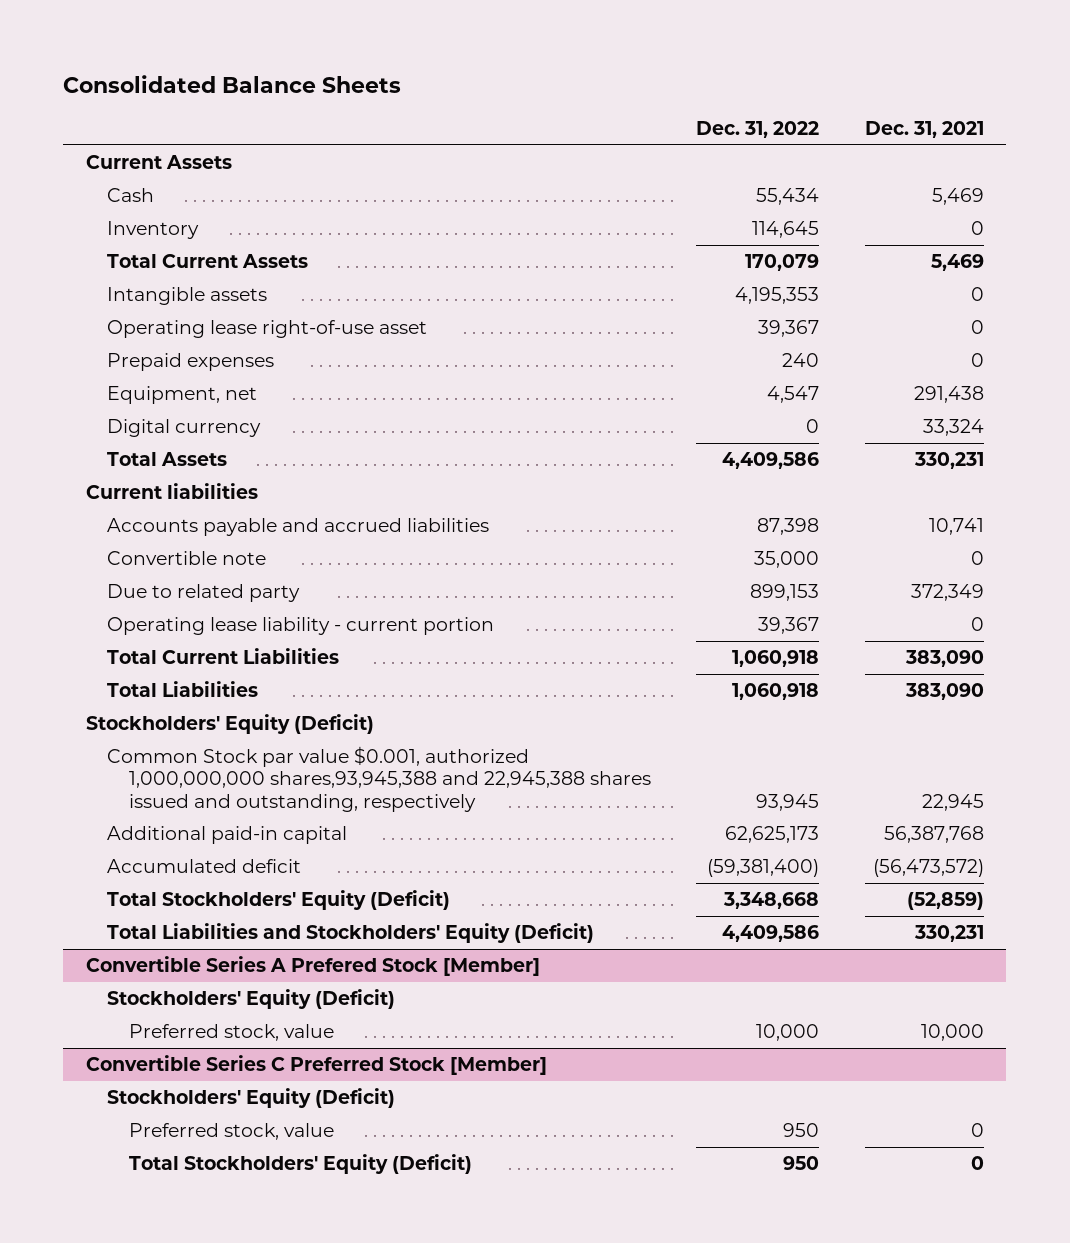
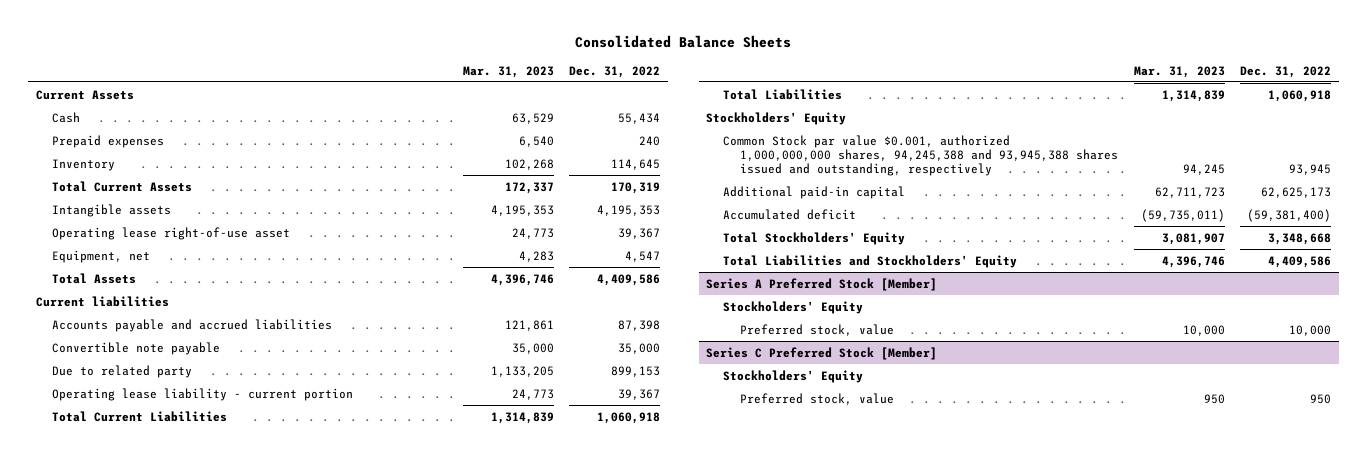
- | Dec. 31, 2022 | Dec. 31, 2021
+ | Mar. 31, 2023 | Dec. 31, 2022
moved up: Prepaid expenses | 6,540 | 240
- Total Current Assets | 170,079 | 5,469
+ Total Current Assets | 172,337 | 170,319
- Digital currency | 0 | 33,324
- Convertible note | 35,000 | 0
+ Convertible note payable | 35,000 | 35,000
- Stockholders' Equity (Deficit)
- Common Stock par value $0.001, authorized 1,000,000,000 shares,93,945,388 and 22,945,388 shares issued and outstanding, respectively | 93,945 | 22,945
+ Stockholders' Equity
+ Common Stock par value $0.001, authorized 1,000,000,000 shares, 94,245,388 and 93,945,388 shares issued and outstanding, respectively | 94,245 | 93,945
- Total Stockholders' Equity (Deficit) | 3,348,668 | (52,859)
- Total Liabilities and Stockholders' Equity (Deficit) | 4,409,586 | 330,231
- Convertible Series A Prefered Stock [Member]
- Stockholders' Equity (Deficit)
+ Total Stockholders' Equity | 3,081,907 | 3,348,668
+ Total Liabilities and Stockholders' Equity | 4,396,746 | 4,409,586
+ Series A Preferred Stock [Member]
+ Stockholders' Equity
- Convertible Series C Preferred Stock [Member]
- Stockholders' Equity (Deficit)
+ Series C Preferred Stock [Member]
+ Stockholders' Equity
- Total Stockholders' Equity (Deficit) | 950 | 0

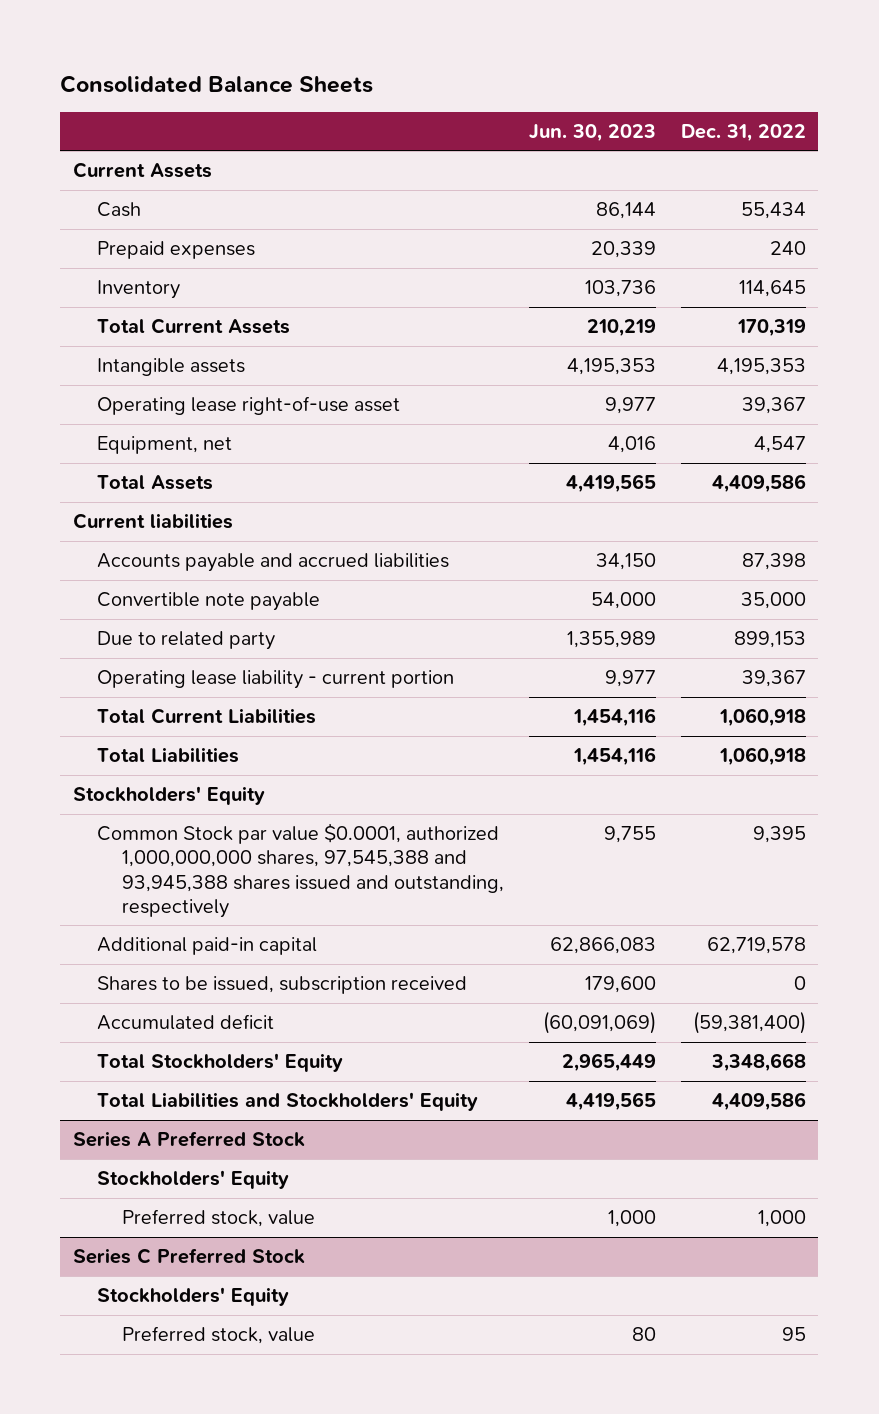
- | Mar. 31, 2023 | Dec. 31, 2022
+ | Jun. 30, 2023 | Dec. 31, 2022
- Common Stock par value $0.001, authorized 1,000,000,000 shares, 94,245,388 and 93,945,388 shares issued and outstanding, respectively | 94,245 | 93,945
- Additional paid-in capital | 62,711,723 | 62,625,173
+ Common Stock par value $0.0001, authorized 1,000,000,000 shares, 97,545,388 and 93,945,388 shares issued and outstanding, respectively | 9,755 | 9,395
+ Additional paid-in capital | 62,866,083 | 62,719,578
+ Shares to be issued, subscription received | 179,600 | 0
- Series A Preferred Stock [Member]
+ Series A Preferred Stock
- Preferred stock, value | 10,000 | 10,000
- Series C Preferred Stock [Member]
+ Preferred stock, value | 1,000 | 1,000
+ Series C Preferred Stock
- Preferred stock, value | 950 | 950
+ Preferred stock, value | 80 | 95

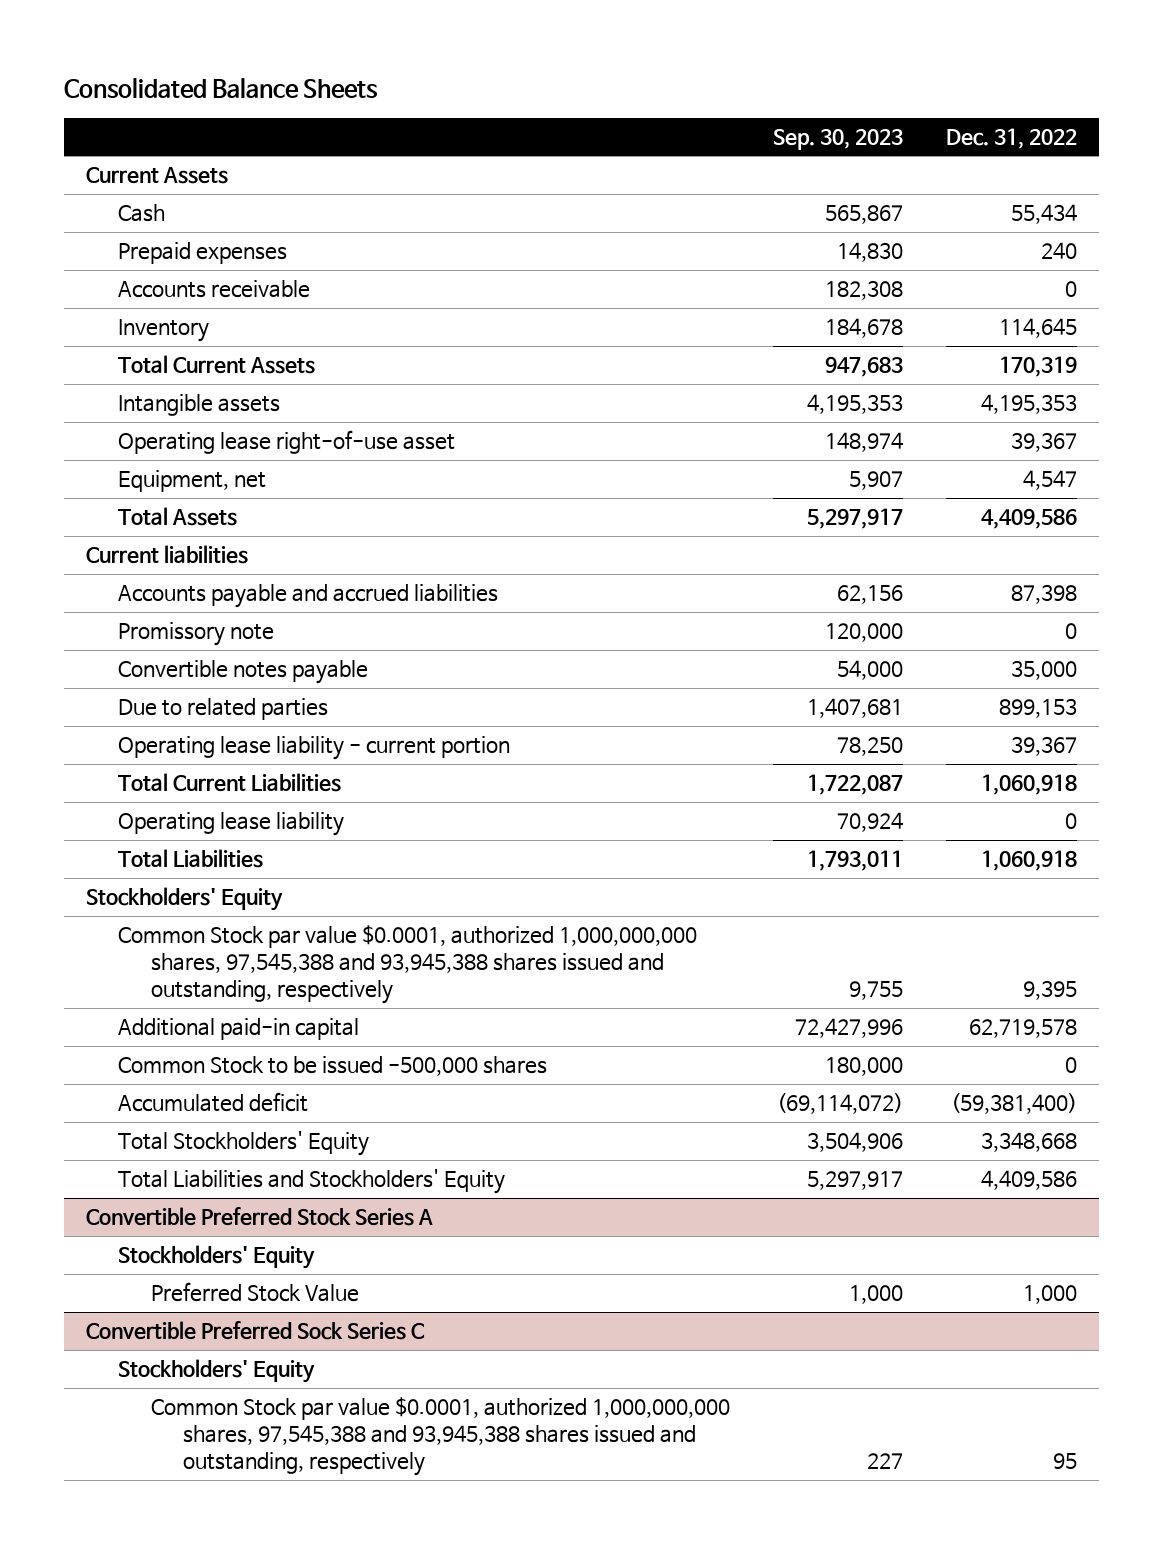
- | Jun. 30, 2023 | Dec. 31, 2022
+ | Sep. 30, 2023 | Dec. 31, 2022
+ Accounts receivable | 182,308 | 0
- Convertible note payable | 54,000 | 35,000
- Due to related party | 1,355,989 | 899,153
+ Promissory note | 120,000 | 0
+ Convertible notes payable | 54,000 | 35,000
+ Due to related parties | 1,407,681 | 899,153
+ Operating lease liability | 70,924 | 0
- Shares to be issued, subscription received | 179,600 | 0
+ Common Stock to be issued -500,000 shares | 180,000 | 0
- Series A Preferred Stock
+ Convertible Preferred Stock Series A
- Preferred stock, value | 1,000 | 1,000
- Series C Preferred Stock
+ Preferred Stock Value | 1,000 | 1,000
+ Convertible Preferred Sock Series C
- Preferred stock, value | 80 | 95
+ Common Stock par value $0.0001, authorized 1,000,000,000 shares, 97,545,388 and 93,945,388 shares issued and outstanding, respectively | 227 | 95

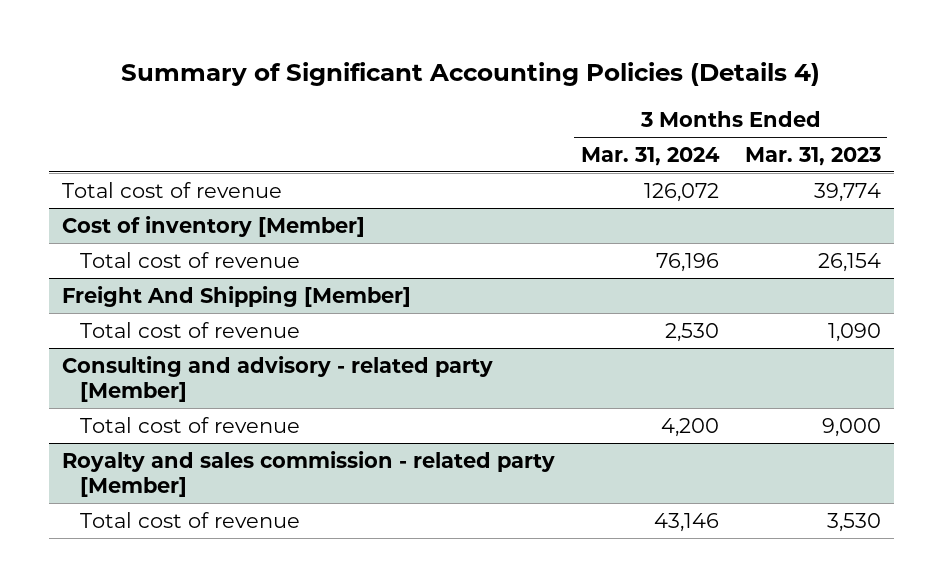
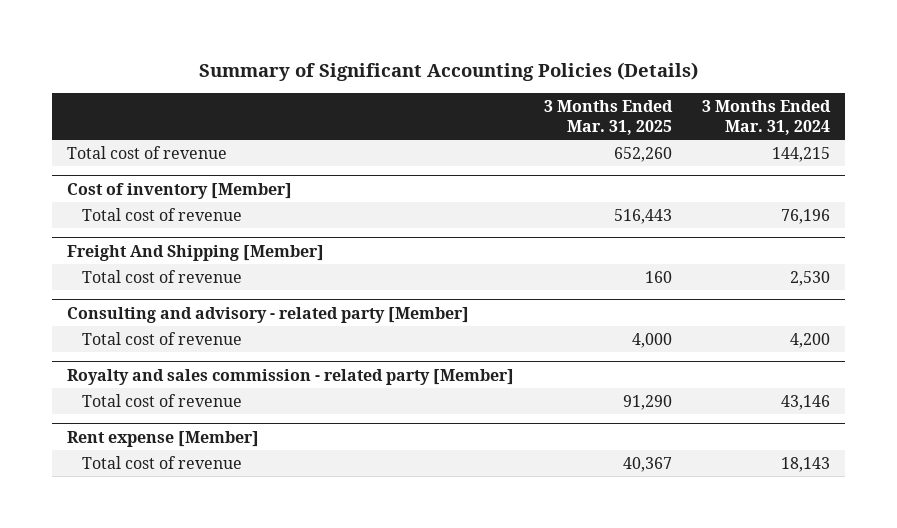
- Summary of Significant Accounting Policies (Details 4)
+ Summary of Significant Accounting Policies (Details)
- | 3 Months Ended Mar. 31, 2024 | 3 Months Ended Mar. 31, 2023
+ | 3 Months Ended Mar. 31, 2025 | 3 Months Ended Mar. 31, 2024
- Total cost of revenue | 126,072 | 39,774
+ Total cost of revenue | 652,260 | 144,215
+ Rent expense [Member]
+ Total cost of revenue | 40,367 | 18,143

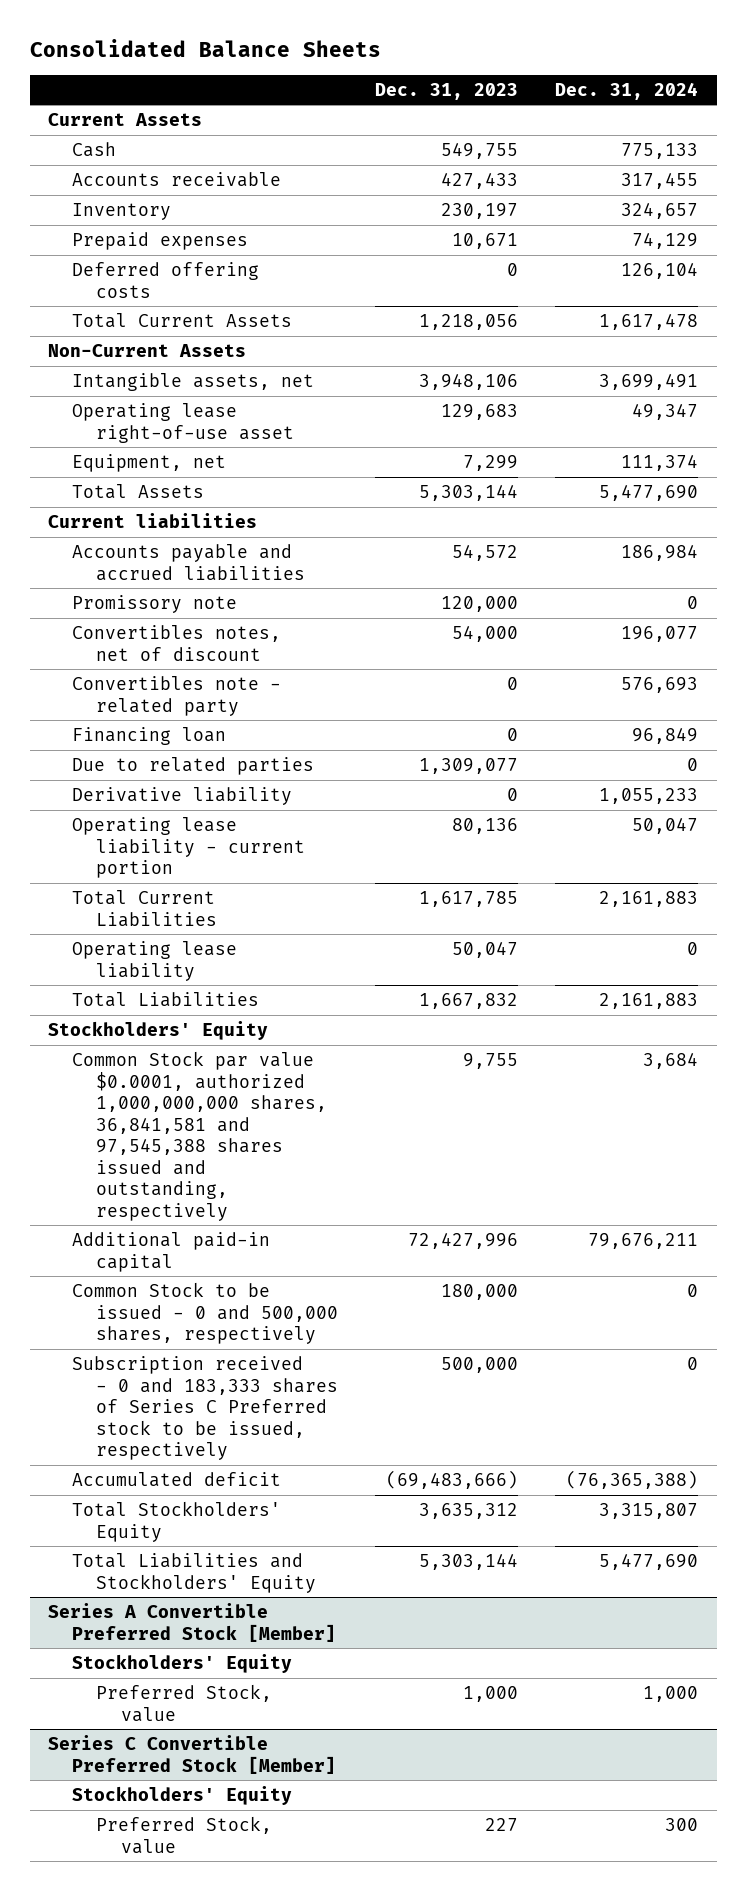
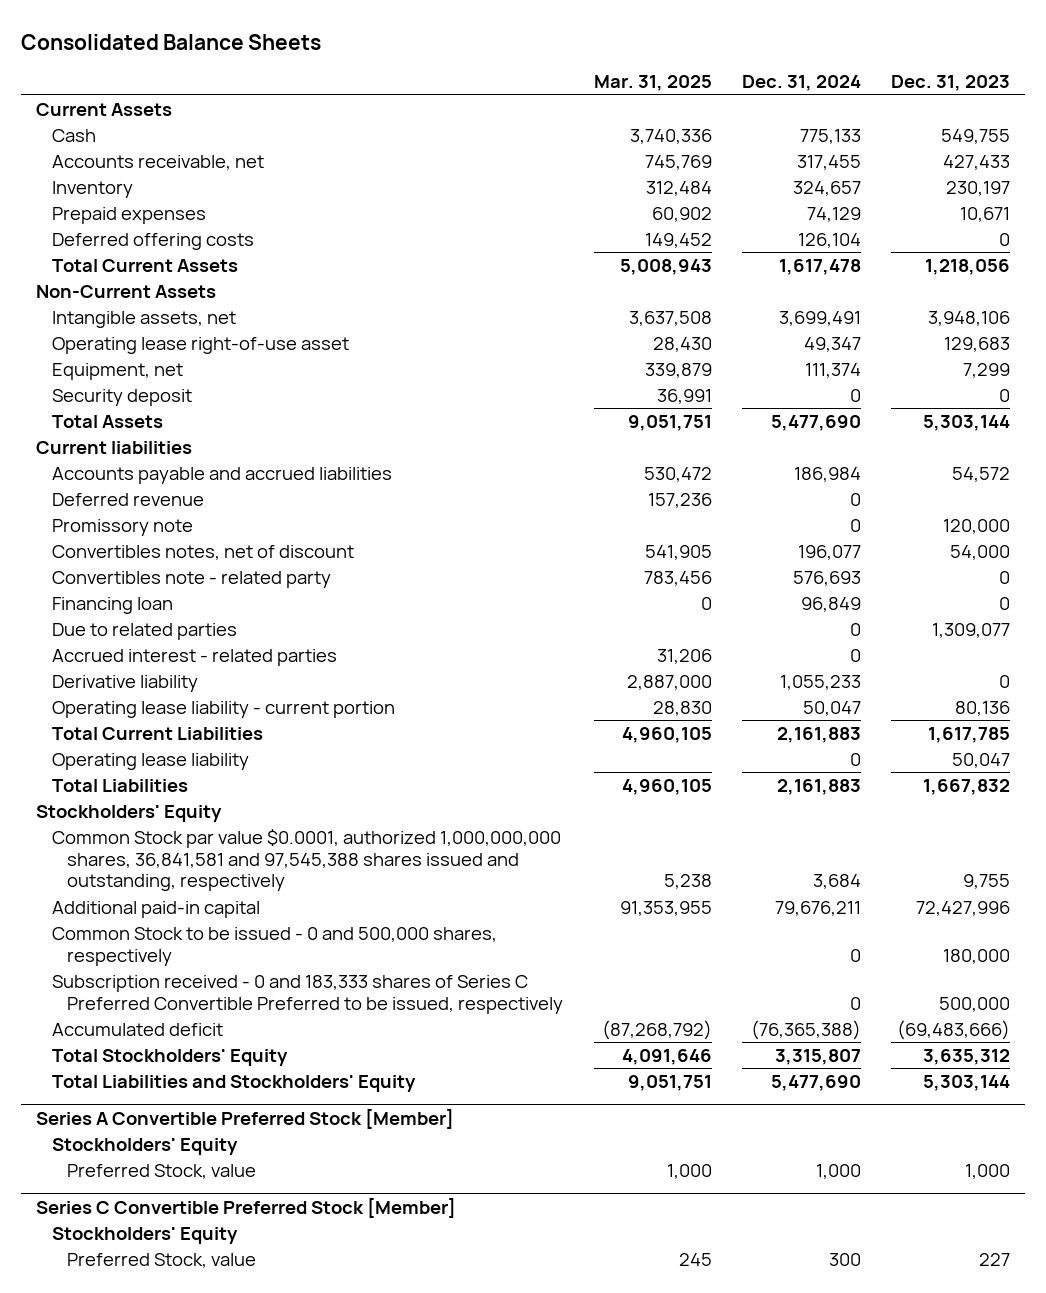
- | Dec. 31, 2023 | Dec. 31, 2024
+ | Mar. 31, 2025 | Dec. 31, 2024 | Dec. 31, 2023
- Accounts receivable | 427,433 | 317,455
+ Accounts receivable, net | 745,769 | 317,455 | 427,433
+ Security deposit | 36,991 | 0 | 0
+ Deferred revenue | 157,236 | 0 |
+ Accrued interest - related parties | 31,206 | 0 |
- Subscription received - 0 and 183,333 shares of Series C Preferred stock to be issued, respectively | 500,000 | 0
+ Subscription received - 0 and 183,333 shares of Series C Preferred Convertible Preferred to be issued, respectively | | 0 | 500,000

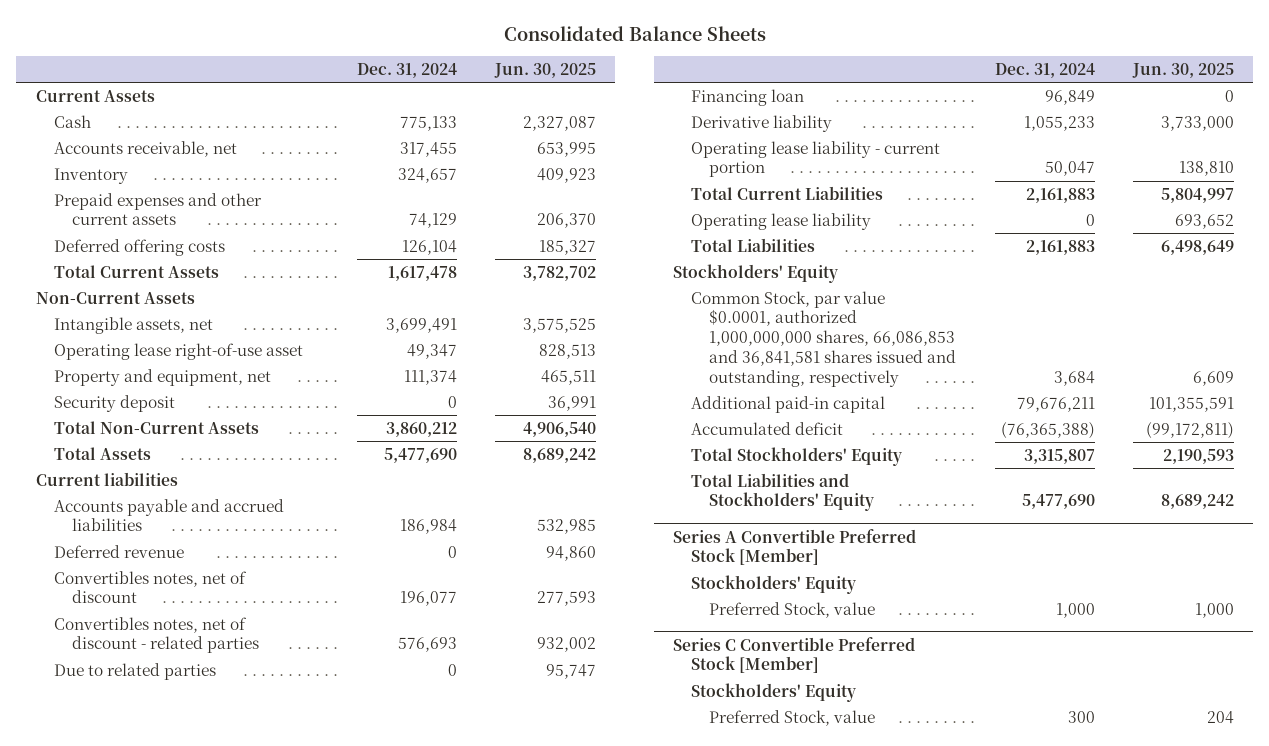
- | Mar. 31, 2025 | Dec. 31, 2024 | Dec. 31, 2023
+ | Dec. 31, 2024 | Jun. 30, 2025
- Prepaid expenses | 60,902 | 74,129 | 10,671
+ Prepaid expenses and other current assets | 74,129 | 206,370
- Equipment, net | 339,879 | 111,374 | 7,299
+ Property and equipment, net | 111,374 | 465,511
+ Total Non-Current Assets | 3,860,212 | 4,906,540
- Promissory note | | 0 | 120,000
- Convertibles note - related party | 783,456 | 576,693 | 0
+ Convertibles notes, net of discount - related parties | 576,693 | 932,002
- Accrued interest - related parties | 31,206 | 0 |
moved down: Financing loan | 96,849 | 0
- Common Stock par value $0.0001, authorized 1,000,000,000 shares, 36,841,581 and 97,545,388 shares issued and outstanding, respectively | 5,238 | 3,684 | 9,755
+ Common Stock, par value $0.0001, authorized 1,000,000,000 shares, 66,086,853 and 36,841,581 shares issued and outstanding, respectively | 3,684 | 6,609
- Common Stock to be issued - 0 and 500,000 shares, respectively | | 0 | 180,000
- Subscription received - 0 and 183,333 shares of Series C Preferred Convertible Preferred to be issued, respectively | | 0 | 500,000

